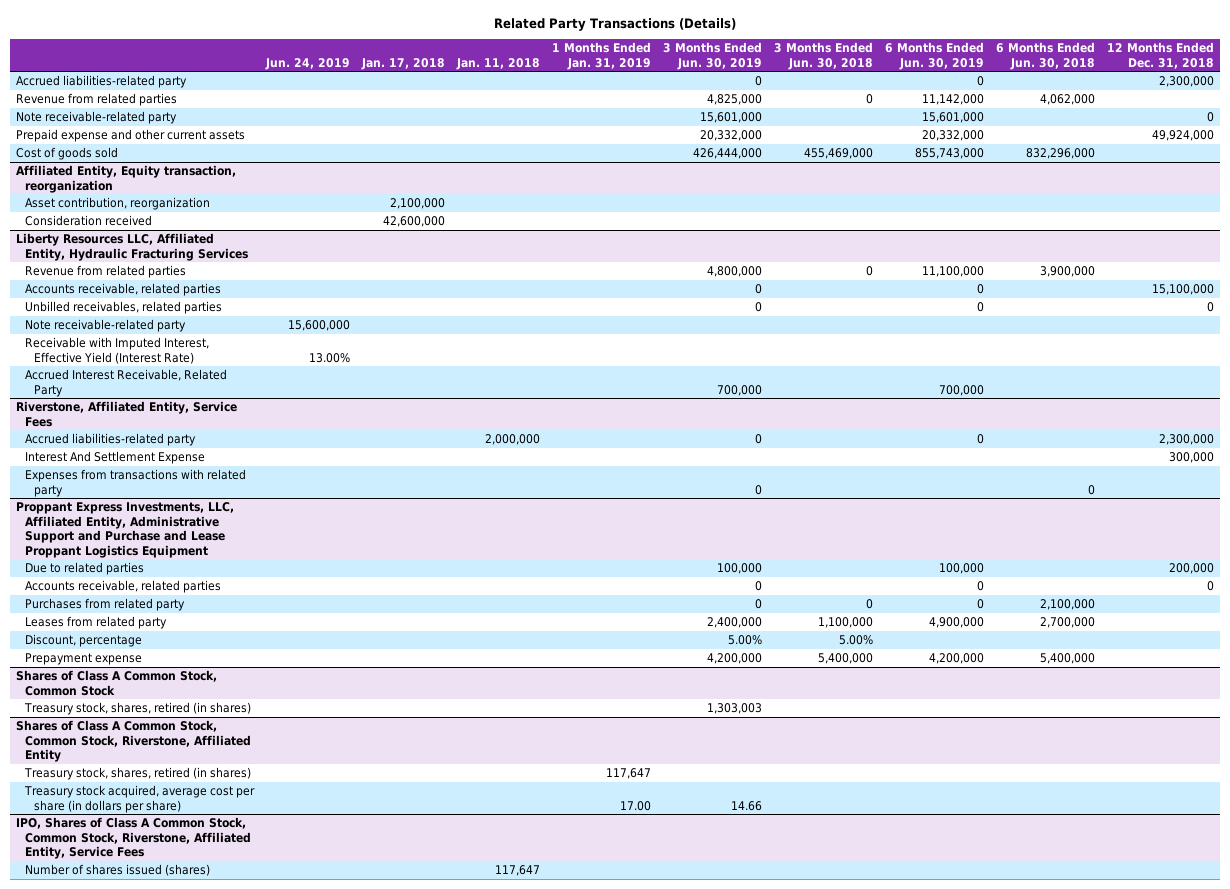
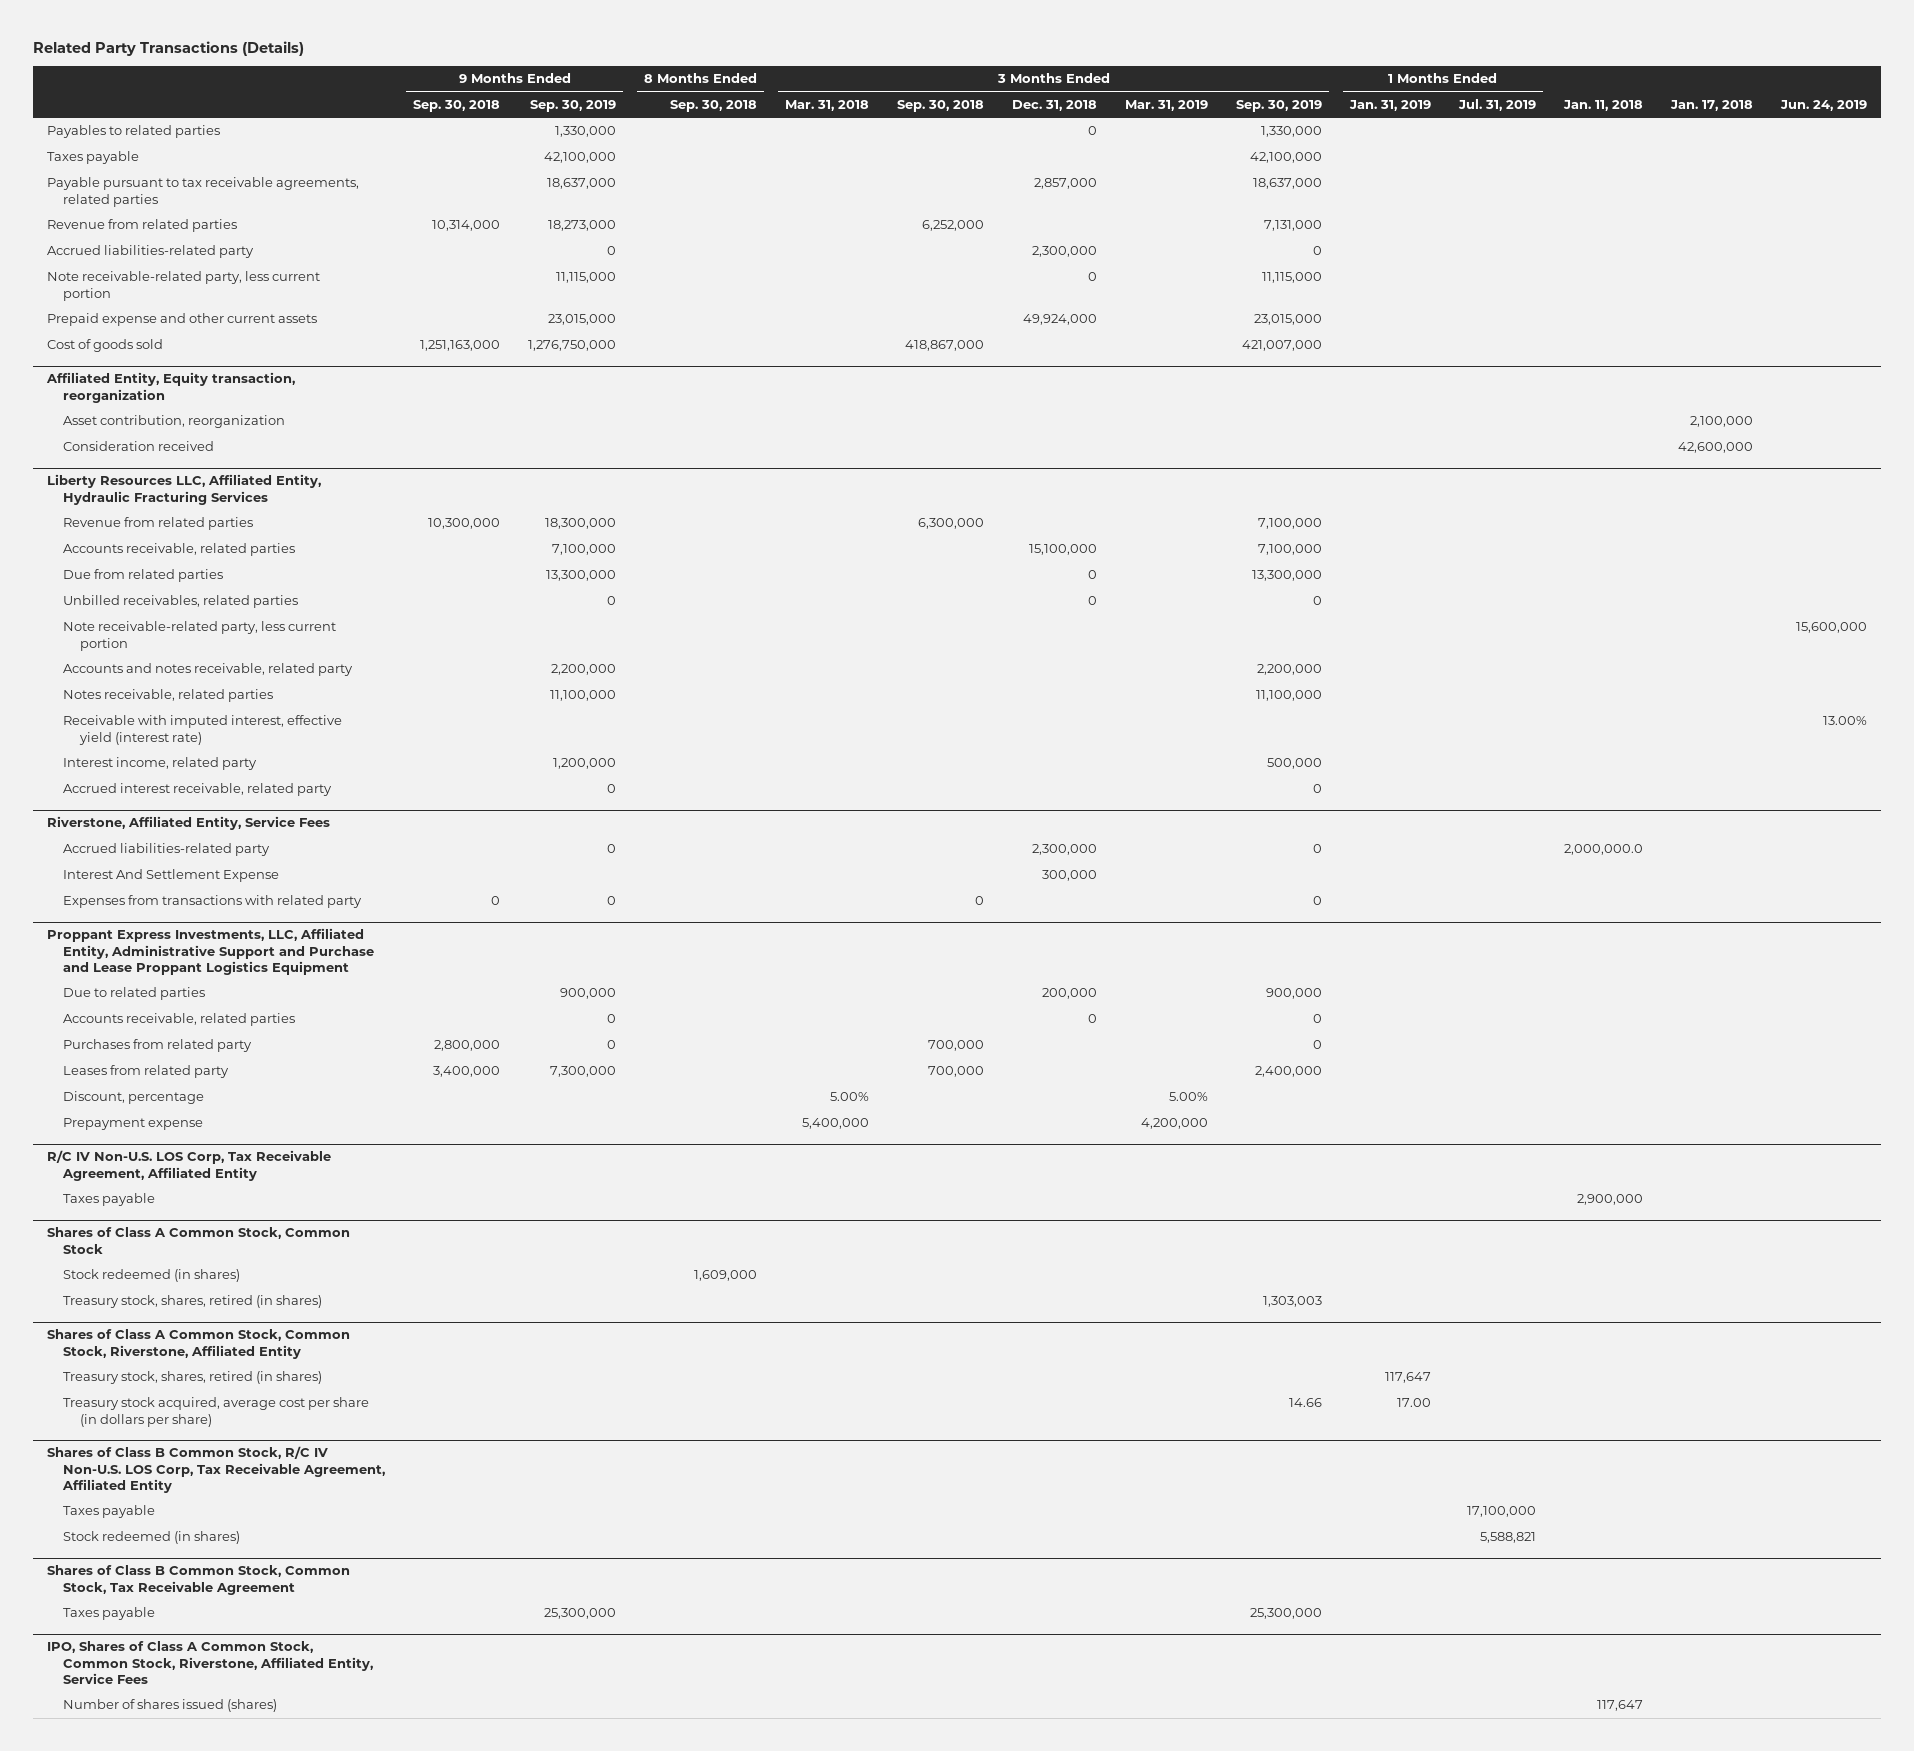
- | Jun. 24, 2019 | Jan. 17, 2018 | Jan. 11, 2018 | 1 Months Ended Jan. 31, 2019 | 3 Months Ended Jun. 30, 2019 | 3 Months Ended Jun. 30, 2018 | 6 Months Ended Jun. 30, 2019 | 6 Months Ended Jun. 30, 2018 | 12 Months Ended Dec. 31, 2018
+ | 9 Months Ended Sep. 30, 2018 | 9 Months Ended Sep. 30, 2019 | 8 Months Ended Sep. 30, 2018 | 3 Months Ended Mar. 31, 2018 | 3 Months Ended Sep. 30, 2018 | 3 Months Ended Dec. 31, 2018 | 3 Months Ended Mar. 31, 2019 | 3 Months Ended Sep. 30, 2019 | 1 Months Ended Jan. 31, 2019 | 1 Months Ended Jul. 31, 2019 | Jan. 11, 2018 | Jan. 17, 2018 | Jun. 24, 2019
+ Payables to related parties | | 1,330,000 | | | | 0 | | 1,330,000 | | | | |
+ Taxes payable | | 42,100,000 | | | | | | 42,100,000 | | | | |
+ Payable pursuant to tax receivable agreements, related parties | | 18,637,000 | | | | 2,857,000 | | 18,637,000 | | | | |
- Note receivable-related party | | | | | 15,601,000 | | 15,601,000 | | 0
moved down: Accrued liabilities-related party | | 0 | | | | 2,300,000 | | 0 | | | | |
+ Note receivable-related party, less current portion | | 11,115,000 | | | | 0 | | 11,115,000 | | | | |
@ Liberty Resources LLC, Affiliated Entity, Hydraulic Fracturing Services
+ Due from related parties | | 13,300,000 | | | | 0 | | 13,300,000 | | | | |
- Note receivable-related party | 15,600,000 | | | | | | | |
- Receivable with Imputed Interest, Effective Yield (Interest Rate) | 13.00% | | | | | | | |
- Accrued Interest Receivable, Related Party | | | | | 700,000 | | 700,000 | |
+ Note receivable-related party, less current portion | | | | | | | | | | | | | 15,600,000
+ Accounts and notes receivable, related party | | 2,200,000 | | | | | | 2,200,000 | | | | |
+ Notes receivable, related parties | | 11,100,000 | | | | | | 11,100,000 | | | | |
+ Receivable with imputed interest, effective yield (interest rate) | | | | | | | | | | | | | 13.00%
+ Interest income, related party | | 1,200,000 | | | | | | 500,000 | | | | |
+ Accrued interest receivable, related party | | 0 | | | | | | 0 | | | | |
@ Riverstone, Affiliated Entity, Service Fees
- Accrued liabilities-related party | | | 2,000,000 | | 0 | | 0 | | 2,300,000
+ Accrued liabilities-related party | | 0 | | | | 2,300,000 | | 0 | | | 2,000,000.0 | |
+ R/C IV Non-U.S. LOS Corp, Tax Receivable Agreement, Affiliated Entity
+ Taxes payable | | | | | | | | | | | 2,900,000 | |
@ Shares of Class A Common Stock, Common Stock
+ Stock redeemed (in shares) | | | 1,609,000 | | | | | | | | | |
+ Shares of Class B Common Stock, R/C IV Non-U.S. LOS Corp, Tax Receivable Agreement, Affiliated Entity
+ Taxes payable | | | | | | | | | | 17,100,000 | | |
+ Stock redeemed (in shares) | | | | | | | | | | 5,588,821 | | |
+ Shares of Class B Common Stock, Common Stock, Tax Receivable Agreement
+ Taxes payable | | 25,300,000 | | | | | | 25,300,000 | | | | |

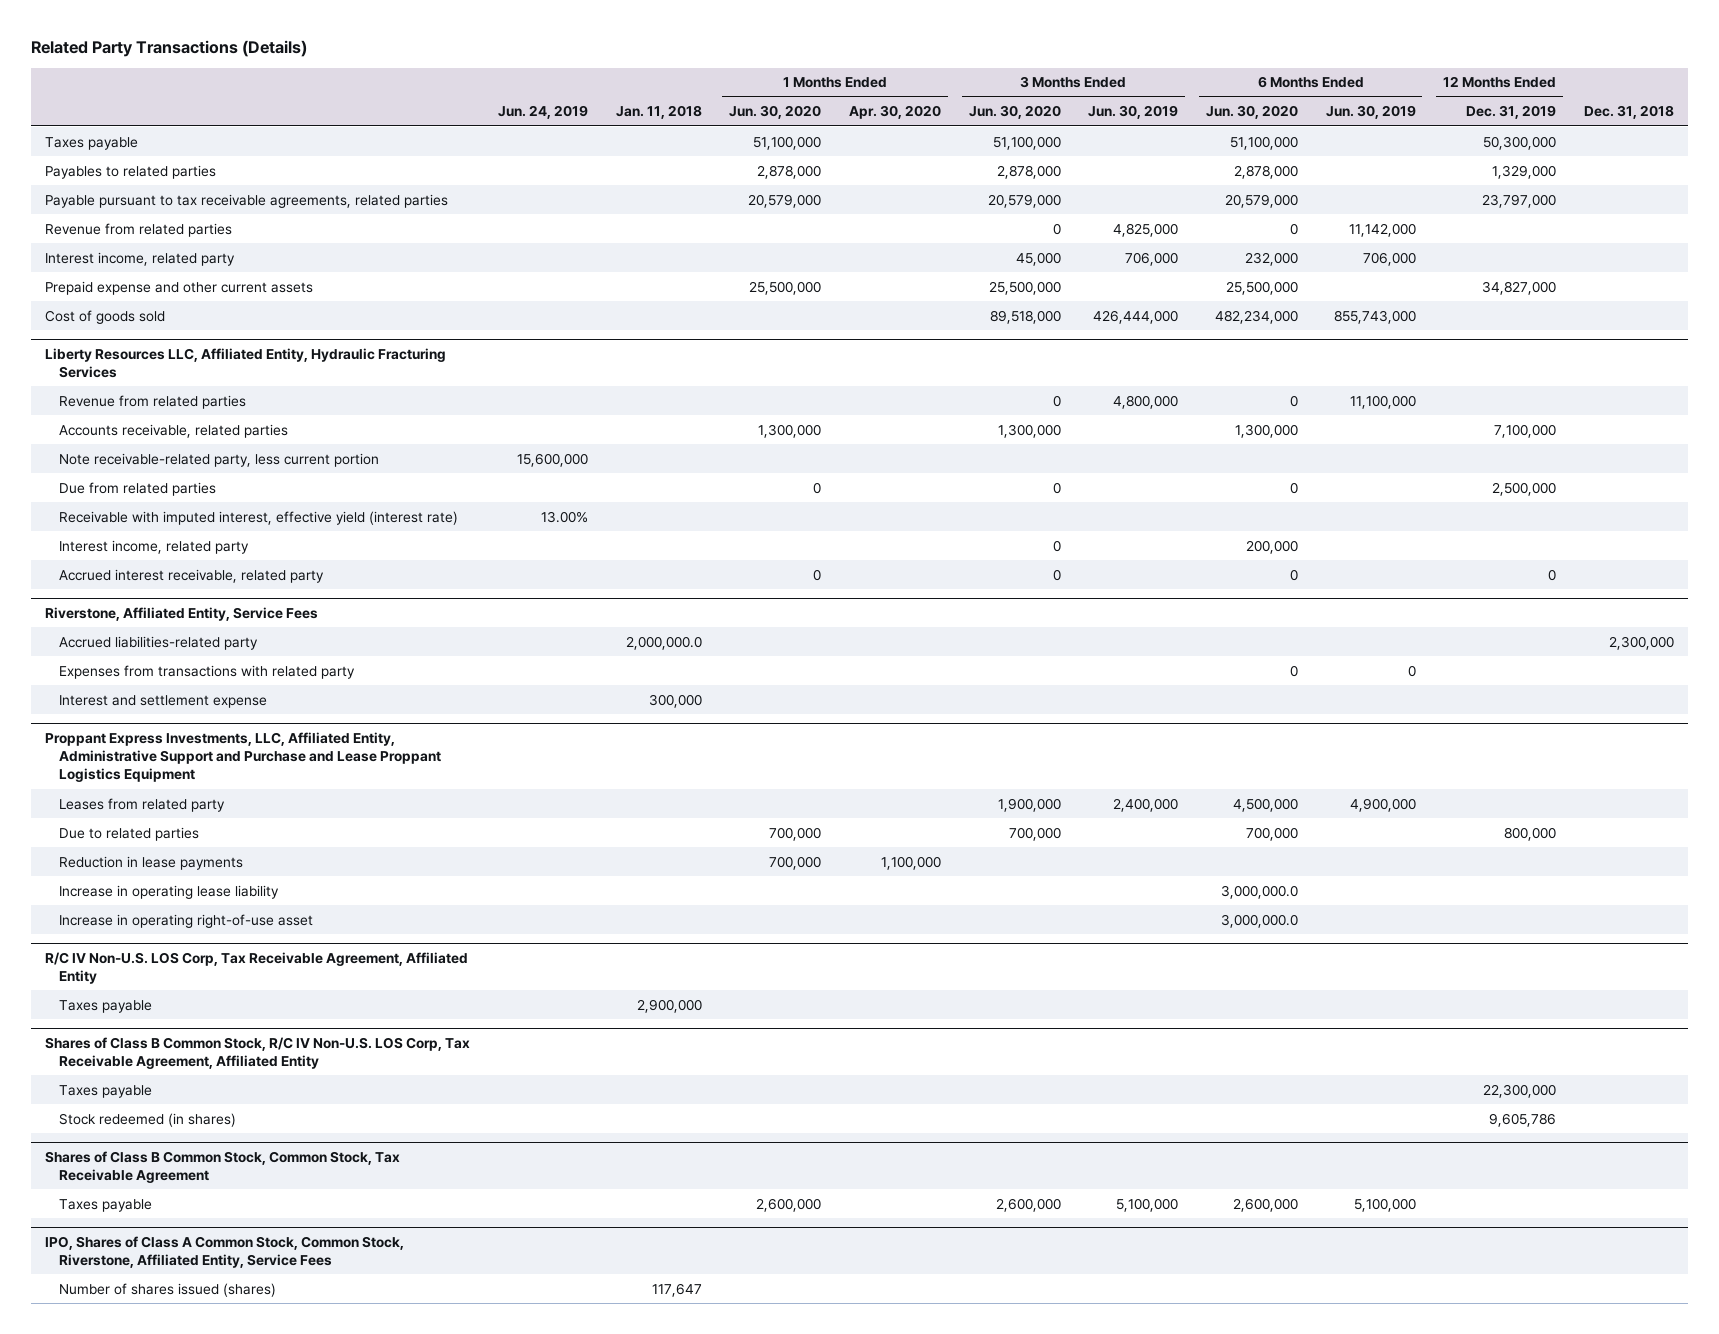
- | 9 Months Ended Sep. 30, 2018 | 9 Months Ended Sep. 30, 2019 | 8 Months Ended Sep. 30, 2018 | 3 Months Ended Mar. 31, 2018 | 3 Months Ended Sep. 30, 2018 | 3 Months Ended Dec. 31, 2018 | 3 Months Ended Mar. 31, 2019 | 3 Months Ended Sep. 30, 2019 | 1 Months Ended Jan. 31, 2019 | 1 Months Ended Jul. 31, 2019 | Jan. 11, 2018 | Jan. 17, 2018 | Jun. 24, 2019
+ | Jun. 24, 2019 | Jan. 11, 2018 | 1 Months Ended Jun. 30, 2020 | 1 Months Ended Apr. 30, 2020 | 3 Months Ended Jun. 30, 2020 | 3 Months Ended Jun. 30, 2019 | 6 Months Ended Jun. 30, 2020 | 6 Months Ended Jun. 30, 2019 | 12 Months Ended Dec. 31, 2019 | Dec. 31, 2018
moved down: Payables to related parties | | | 2,878,000 | | 2,878,000 | | 2,878,000 | | 1,329,000 |
- Accrued liabilities-related party | | 0 | | | | 2,300,000 | | 0 | | | | |
- Note receivable-related party, less current portion | | 11,115,000 | | | | 0 | | 11,115,000 | | | | |
+ Interest income, related party | | | | | 45,000 | 706,000 | 232,000 | 706,000 | |
- Affiliated Entity, Equity transaction, reorganization
- Asset contribution, reorganization | | | | | | | | | | | | 2,100,000 |
- Consideration received | | | | | | | | | | | | 42,600,000 |
@ Liberty Resources LLC, Affiliated Entity, Hydraulic Fracturing Services
- Unbilled receivables, related parties | | 0 | | | | 0 | | 0 | | | | |
- Accounts and notes receivable, related party | | 2,200,000 | | | | | | 2,200,000 | | | | |
- Notes receivable, related parties | | 11,100,000 | | | | | | 11,100,000 | | | | |
moved down: Due from related parties | | | 0 | | 0 | | 0 | | 2,500,000 |
@ Riverstone, Affiliated Entity, Service Fees
- Interest And Settlement Expense | | | | | | 300,000 | | | | | | |
+ Interest and settlement expense | | 300,000 | | | | | | | |
@ Proppant Express Investments, LLC, Affiliated Entity, Administrative Support and Purchase and Lease Proppant Logistics Equipment
- Accounts receivable, related parties | | 0 | | | | 0 | | 0 | | | | |
- Purchases from related party | 2,800,000 | 0 | | | 700,000 | | | 0 | | | | |
- Discount, percentage | | | | 5.00% | | | 5.00% | | | | | |
- Prepayment expense | | | | 5,400,000 | | | 4,200,000 | | | | | |
moved down: Due to related parties | | | 700,000 | | 700,000 | | 700,000 | | 800,000 |
+ Reduction in lease payments | | | 700,000 | 1,100,000 | | | | | |
+ Increase in operating lease liability | | | | | | | 3,000,000.0 | | |
+ Increase in operating right-of-use asset | | | | | | | 3,000,000.0 | | |
- Shares of Class A Common Stock, Common Stock
- Stock redeemed (in shares) | | | 1,609,000 | | | | | | | | | |
- Treasury stock, shares, retired (in shares) | | | | | | | | 1,303,003 | | | | |
- Shares of Class A Common Stock, Common Stock, Riverstone, Affiliated Entity
- Treasury stock, shares, retired (in shares) | | | | | | | | | 117,647 | | | |
- Treasury stock acquired, average cost per share (in dollars per share) | | | | | | | | 14.66 | 17.00 | | | |

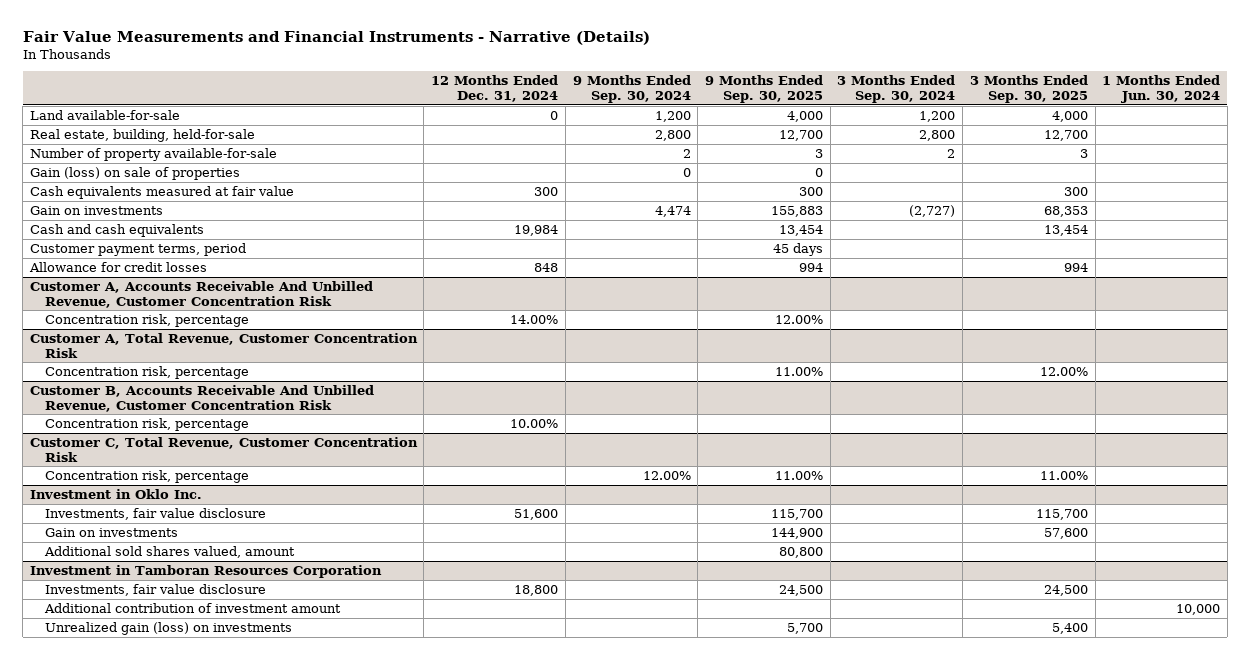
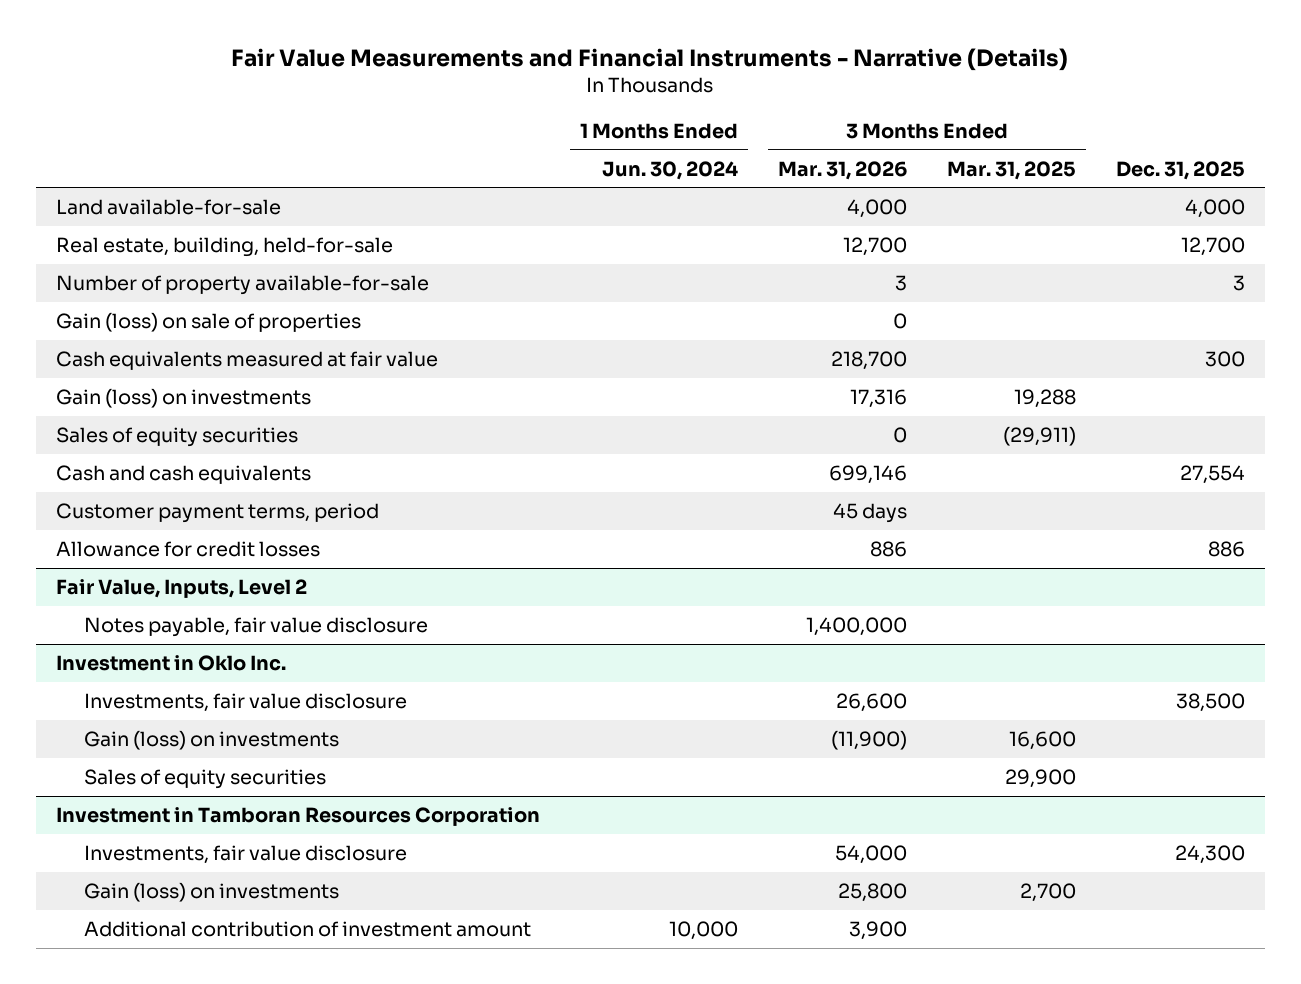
- | 12 Months Ended Dec. 31, 2024 | 9 Months Ended Sep. 30, 2024 | 9 Months Ended Sep. 30, 2025 | 3 Months Ended Sep. 30, 2024 | 3 Months Ended Sep. 30, 2025 | 1 Months Ended Jun. 30, 2024
+ | 1 Months Ended Jun. 30, 2024 | 3 Months Ended Mar. 31, 2026 | 3 Months Ended Mar. 31, 2025 | Dec. 31, 2025
- Gain on investments | | 4,474 | 155,883 | (2,727) | 68,353 |
+ Gain (loss) on investments | | 17,316 | 19,288 |
+ Sales of equity securities | | 0 | (29,911) |
- Customer A, Accounts Receivable And Unbilled Revenue, Customer Concentration Risk
- Concentration risk, percentage | 14.00% | | 12.00% | | |
- Customer A, Total Revenue, Customer Concentration Risk
- Concentration risk, percentage | | | 11.00% | | 12.00% |
- Customer B, Accounts Receivable And Unbilled Revenue, Customer Concentration Risk
- Concentration risk, percentage | 10.00% | | | | |
- Customer C, Total Revenue, Customer Concentration Risk
- Concentration risk, percentage | | 12.00% | 11.00% | | 11.00% |
+ Fair Value, Inputs, Level 2
+ Notes payable, fair value disclosure | | 1,400,000 | |
@ Investment in Oklo Inc.
- Gain on investments | | | 144,900 | | 57,600 |
- Additional sold shares valued, amount | | | 80,800 | | |
+ Gain (loss) on investments | | (11,900) | 16,600 |
+ Sales of equity securities | | | 29,900 |
@ Investment in Tamboran Resources Corporation
+ Gain (loss) on investments | | 25,800 | 2,700 |
- Unrealized gain (loss) on investments | | | 5,700 | | 5,400 |

